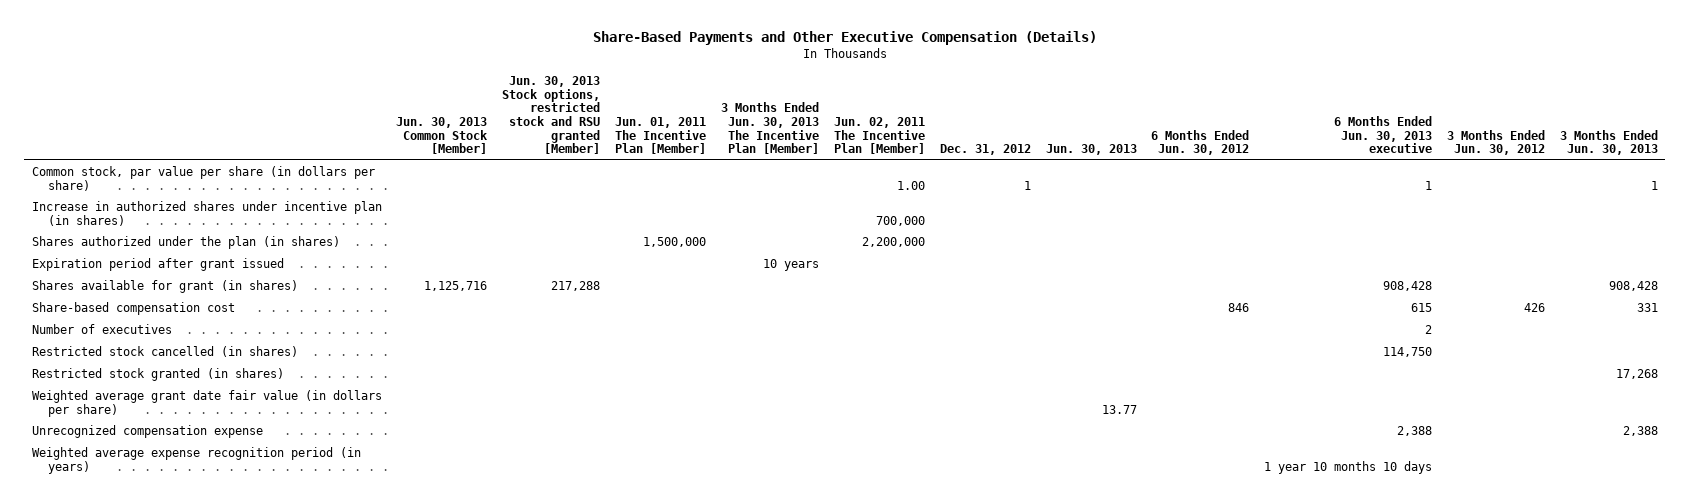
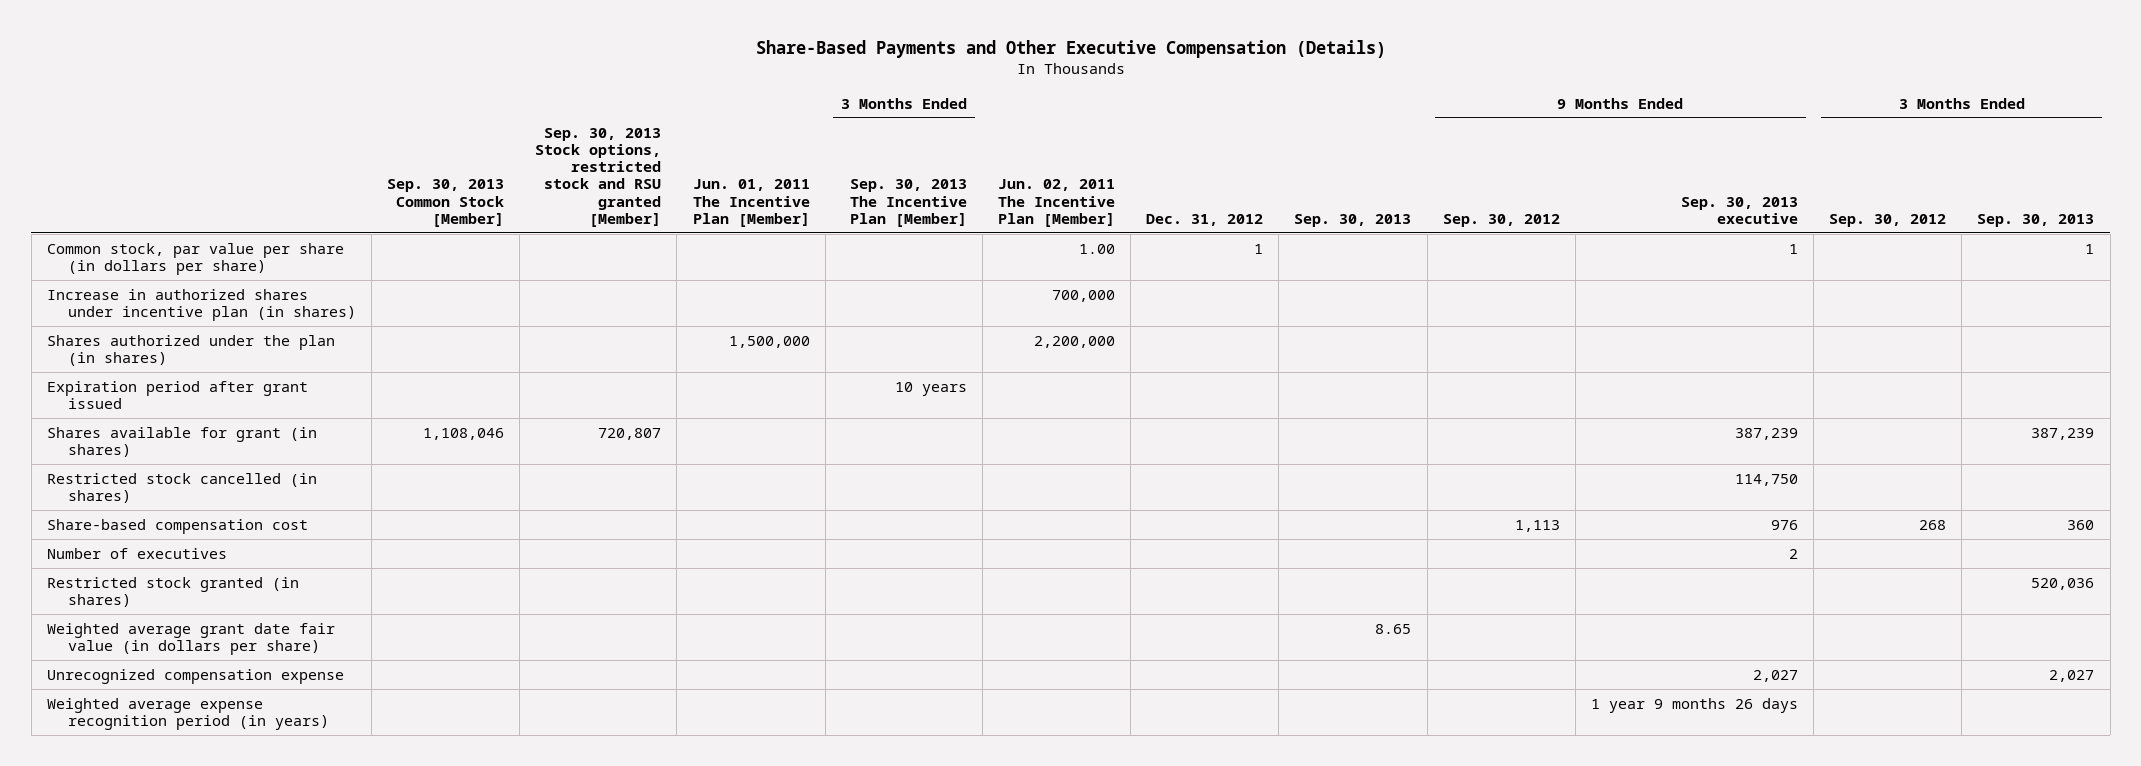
- | Jun. 30, 2013 Common Stock [Member] | Jun. 30, 2013 Stock options, restricted stock and RSU granted [Member] | Jun. 01, 2011 The Incentive Plan [Member] | 3 Months Ended Jun. 30, 2013 The Incentive Plan [Member] | Jun. 02, 2011 The Incentive Plan [Member] | Dec. 31, 2012 | Jun. 30, 2013 | 6 Months Ended Jun. 30, 2012 | 6 Months Ended Jun. 30, 2013 executive | 3 Months Ended Jun. 30, 2012 | 3 Months Ended Jun. 30, 2013
+ | Sep. 30, 2013 Common Stock [Member] | Sep. 30, 2013 Stock options, restricted stock and RSU granted [Member] | Jun. 01, 2011 The Incentive Plan [Member] | 3 Months Ended Sep. 30, 2013 The Incentive Plan [Member] | Jun. 02, 2011 The Incentive Plan [Member] | Dec. 31, 2012 | Sep. 30, 2013 | 9 Months Ended Sep. 30, 2012 | 9 Months Ended Sep. 30, 2013 executive | 3 Months Ended Sep. 30, 2012 | 3 Months Ended Sep. 30, 2013
moved up: Restricted stock cancelled (in shares) | | | | | | | | | 114,750 | |

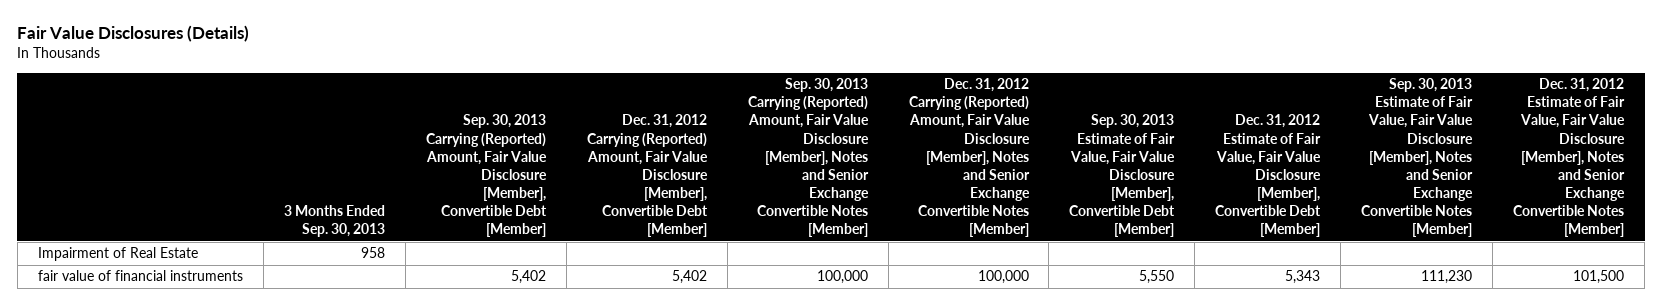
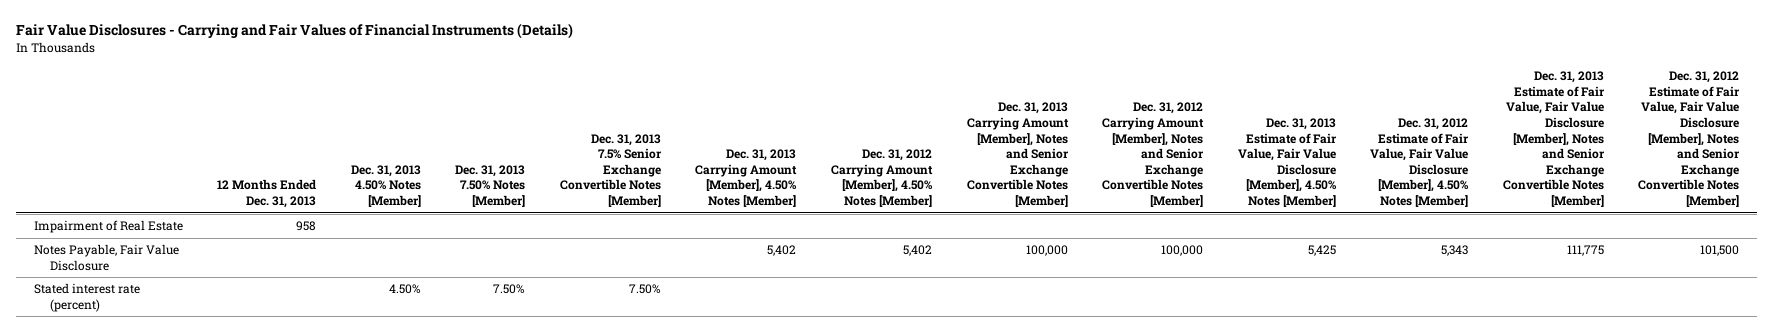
- Fair Value Disclosures (Details)
+ Fair Value Disclosures - Carrying and Fair Values of Financial Instruments (Details)
- | 3 Months Ended Sep. 30, 2013 | Sep. 30, 2013 Carrying (Reported) Amount, Fair Value Disclosure [Member], Convertible Debt [Member] | Dec. 31, 2012 Carrying (Reported) Amount, Fair Value Disclosure [Member], Convertible Debt [Member] | Sep. 30, 2013 Carrying (Reported) Amount, Fair Value Disclosure [Member], Notes and Senior Exchange Convertible Notes [Member] | Dec. 31, 2012 Carrying (Reported) Amount, Fair Value Disclosure [Member], Notes and Senior Exchange Convertible Notes [Member] | Sep. 30, 2013 Estimate of Fair Value, Fair Value Disclosure [Member], Convertible Debt [Member] | Dec. 31, 2012 Estimate of Fair Value, Fair Value Disclosure [Member], Convertible Debt [Member] | Sep. 30, 2013 Estimate of Fair Value, Fair Value Disclosure [Member], Notes and Senior Exchange Convertible Notes [Member] | Dec. 31, 2012 Estimate of Fair Value, Fair Value Disclosure [Member], Notes and Senior Exchange Convertible Notes [Member]
+ | 12 Months Ended Dec. 31, 2013 | Dec. 31, 2013 4.50% Notes [Member] | Dec. 31, 2013 7.50% Notes [Member] | Dec. 31, 2013 7.5% Senior Exchange Convertible Notes [Member] | Dec. 31, 2013 Carrying Amount [Member], 4.50% Notes [Member] | Dec. 31, 2012 Carrying Amount [Member], 4.50% Notes [Member] | Dec. 31, 2013 Carrying Amount [Member], Notes and Senior Exchange Convertible Notes [Member] | Dec. 31, 2012 Carrying Amount [Member], Notes and Senior Exchange Convertible Notes [Member] | Dec. 31, 2013 Estimate of Fair Value, Fair Value Disclosure [Member], 4.50% Notes [Member] | Dec. 31, 2012 Estimate of Fair Value, Fair Value Disclosure [Member], 4.50% Notes [Member] | Dec. 31, 2013 Estimate of Fair Value, Fair Value Disclosure [Member], Notes and Senior Exchange Convertible Notes [Member] | Dec. 31, 2012 Estimate of Fair Value, Fair Value Disclosure [Member], Notes and Senior Exchange Convertible Notes [Member]
- fair value of financial instruments | | 5,402 | 5,402 | 100,000 | 100,000 | 5,550 | 5,343 | 111,230 | 101,500
+ Notes Payable, Fair Value Disclosure | | | | | 5,402 | 5,402 | 100,000 | 100,000 | 5,425 | 5,343 | 111,775 | 101,500
+ Stated interest rate (percent) | | 4.50% | 7.50% | 7.50% | | | | | | | |

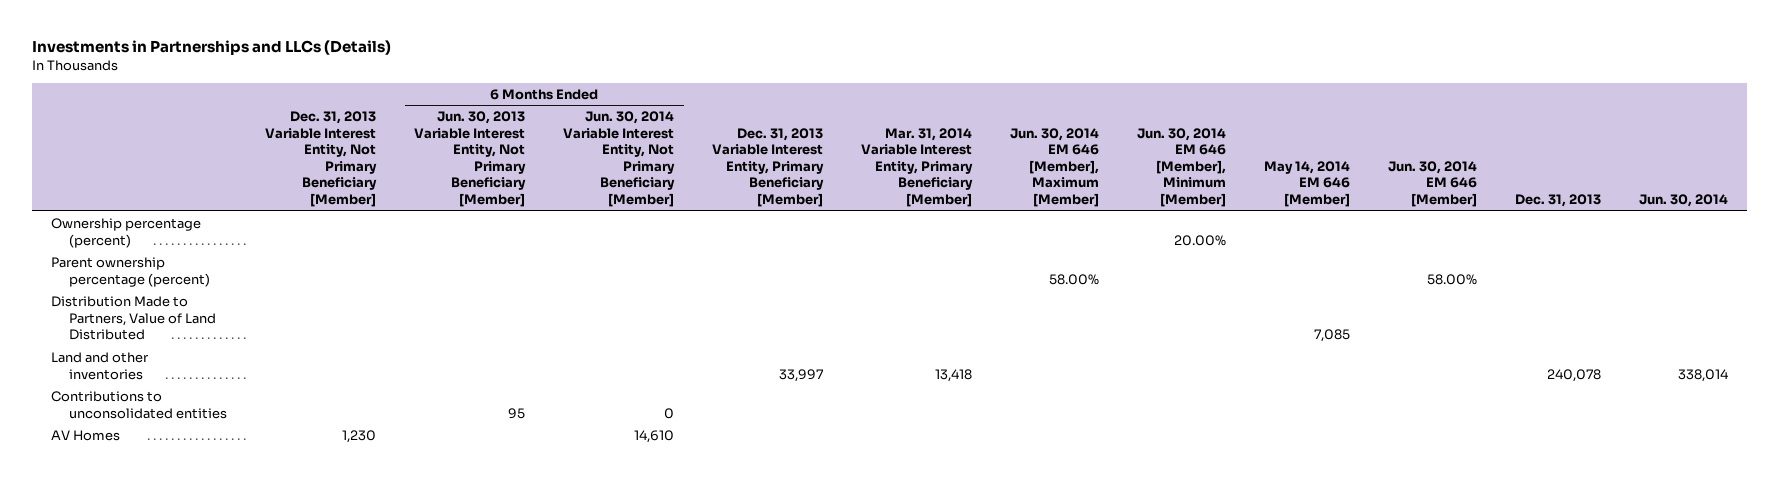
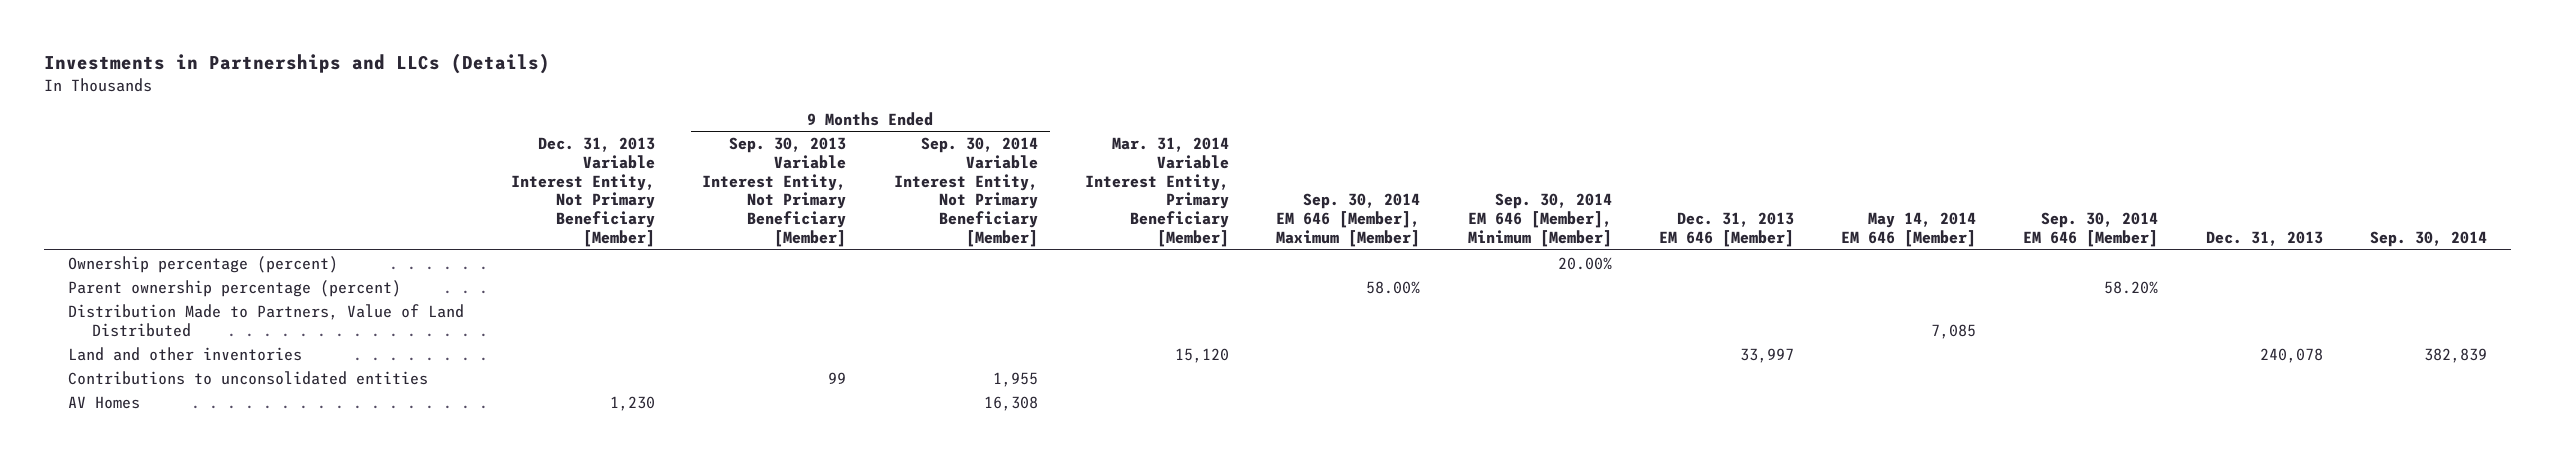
- | Dec. 31, 2013 Variable Interest Entity, Not Primary Beneficiary [Member] | 6 Months Ended Jun. 30, 2013 Variable Interest Entity, Not Primary Beneficiary [Member] | 6 Months Ended Jun. 30, 2014 Variable Interest Entity, Not Primary Beneficiary [Member] | Dec. 31, 2013 Variable Interest Entity, Primary Beneficiary [Member] | Mar. 31, 2014 Variable Interest Entity, Primary Beneficiary [Member] | Jun. 30, 2014 EM 646 [Member], Maximum [Member] | Jun. 30, 2014 EM 646 [Member], Minimum [Member] | May 14, 2014 EM 646 [Member] | Jun. 30, 2014 EM 646 [Member] | Dec. 31, 2013 | Jun. 30, 2014
+ | Dec. 31, 2013 Variable Interest Entity, Not Primary Beneficiary [Member] | 9 Months Ended Sep. 30, 2013 Variable Interest Entity, Not Primary Beneficiary [Member] | 9 Months Ended Sep. 30, 2014 Variable Interest Entity, Not Primary Beneficiary [Member] | Mar. 31, 2014 Variable Interest Entity, Primary Beneficiary [Member] | Sep. 30, 2014 EM 646 [Member], Maximum [Member] | Sep. 30, 2014 EM 646 [Member], Minimum [Member] | Dec. 31, 2013 EM 646 [Member] | May 14, 2014 EM 646 [Member] | Sep. 30, 2014 EM 646 [Member] | Dec. 31, 2013 | Sep. 30, 2014
- Land and other inventories | | | | 33,997 | 13,418 | | | | | 240,078 | 338,014
+ Land and other inventories | | | | 15,120 | | | 33,997 | | | 240,078 | 382,839

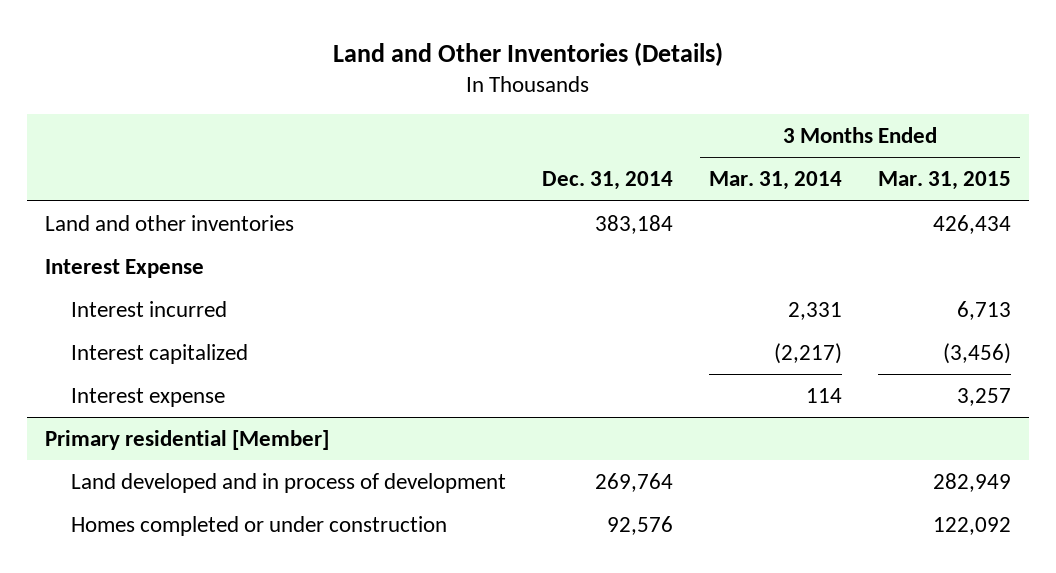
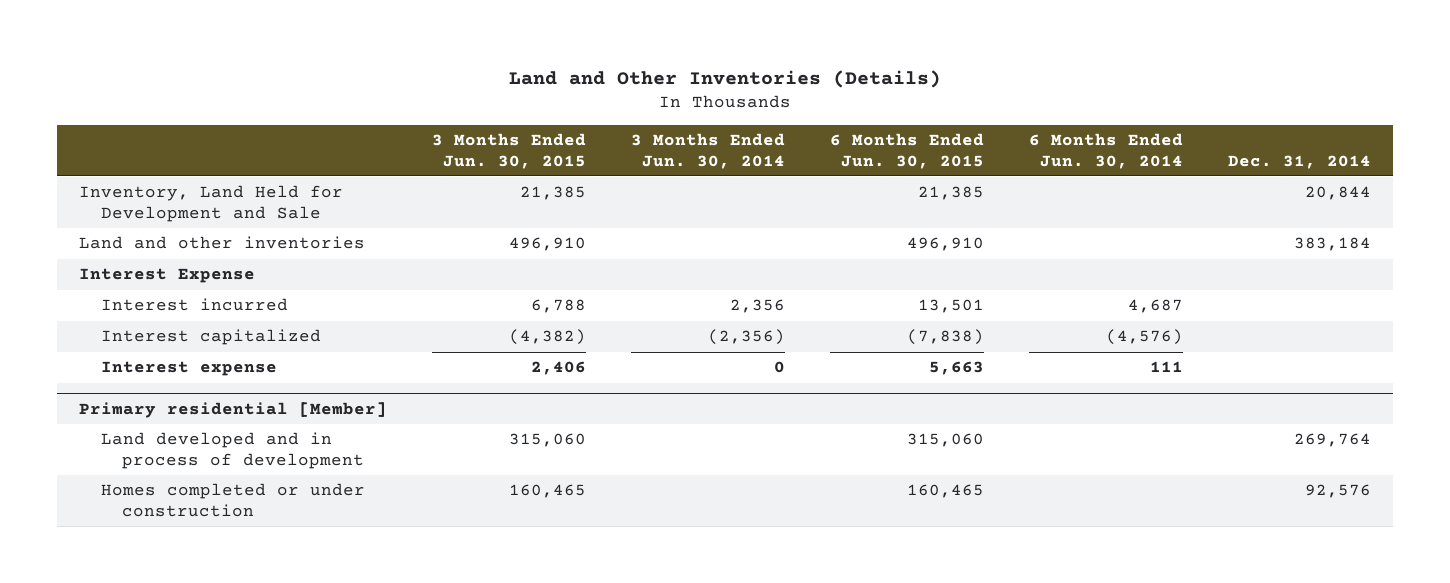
- | Dec. 31, 2014 | 3 Months Ended Mar. 31, 2014 | 3 Months Ended Mar. 31, 2015
+ | 3 Months Ended Jun. 30, 2015 | 3 Months Ended Jun. 30, 2014 | 6 Months Ended Jun. 30, 2015 | 6 Months Ended Jun. 30, 2014 | Dec. 31, 2014
+ Inventory, Land Held for Development and Sale | 21,385 | | 21,385 | | 20,844

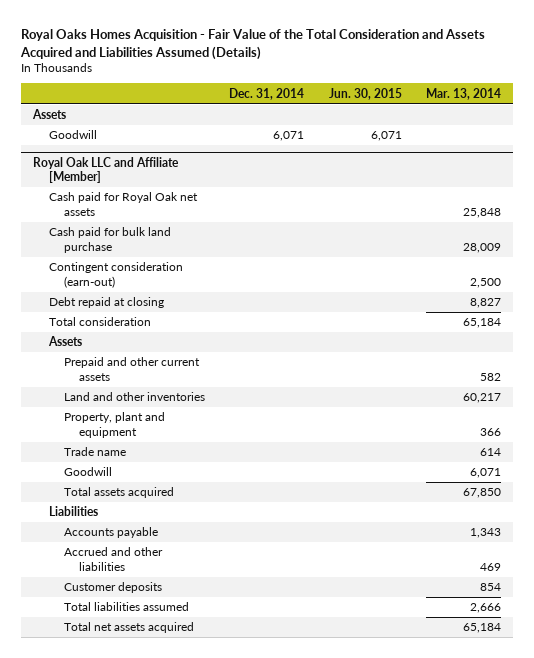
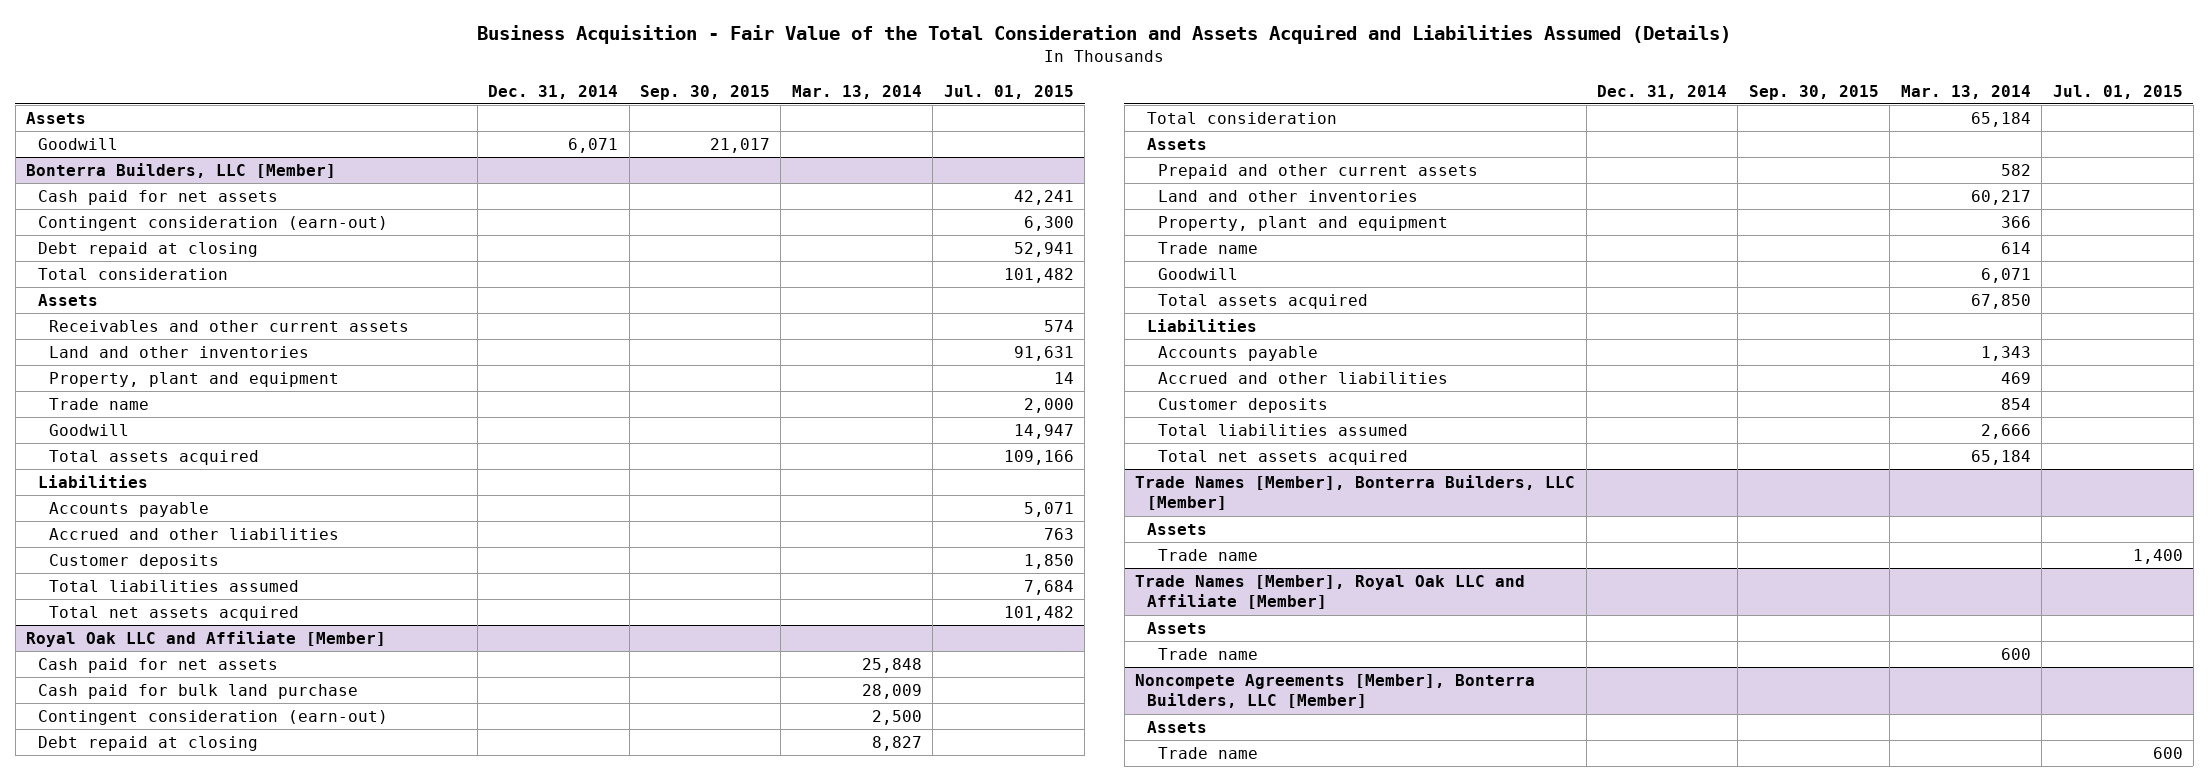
- Royal Oaks Homes Acquisition - Fair Value of the Total Consideration and Assets Acquired and Liabilities Assumed (Details)
+ Business Acquisition - Fair Value of the Total Consideration and Assets Acquired and Liabilities Assumed (Details)
- | Dec. 31, 2014 | Jun. 30, 2015 | Mar. 13, 2014
+ | Dec. 31, 2014 | Sep. 30, 2015 | Mar. 13, 2014 | Jul. 01, 2015
+ Bonterra Builders, LLC [Member]
+ Cash paid for net assets | | | | 42,241
+ Contingent consideration (earn-out) | | | | 6,300
+ Debt repaid at closing | | | | 52,941
+ Total consideration | | | | 101,482
+ Assets
+ Receivables and other current assets | | | | 574
+ Land and other inventories | | | | 91,631
+ Property, plant and equipment | | | | 14
+ Trade name | | | | 2,000
+ Goodwill | | | | 14,947
+ Total assets acquired | | | | 109,166
+ Liabilities
+ Accounts payable | | | | 5,071
+ Accrued and other liabilities | | | | 763
+ Customer deposits | | | | 1,850
+ Total liabilities assumed | | | | 7,684
+ Total net assets acquired | | | | 101,482
@ Royal Oak LLC and Affiliate [Member]
- Cash paid for Royal Oak net assets | | | 25,848
+ Cash paid for net assets | | | 25,848 |
+ Trade Names [Member], Bonterra Builders, LLC [Member]
+ Assets
+ Trade name | | | | 1,400
+ Trade Names [Member], Royal Oak LLC and Affiliate [Member]
+ Assets
+ Trade name | | | 600 |
+ Noncompete Agreements [Member], Bonterra Builders, LLC [Member]
+ Assets
+ Trade name | | | | 600

